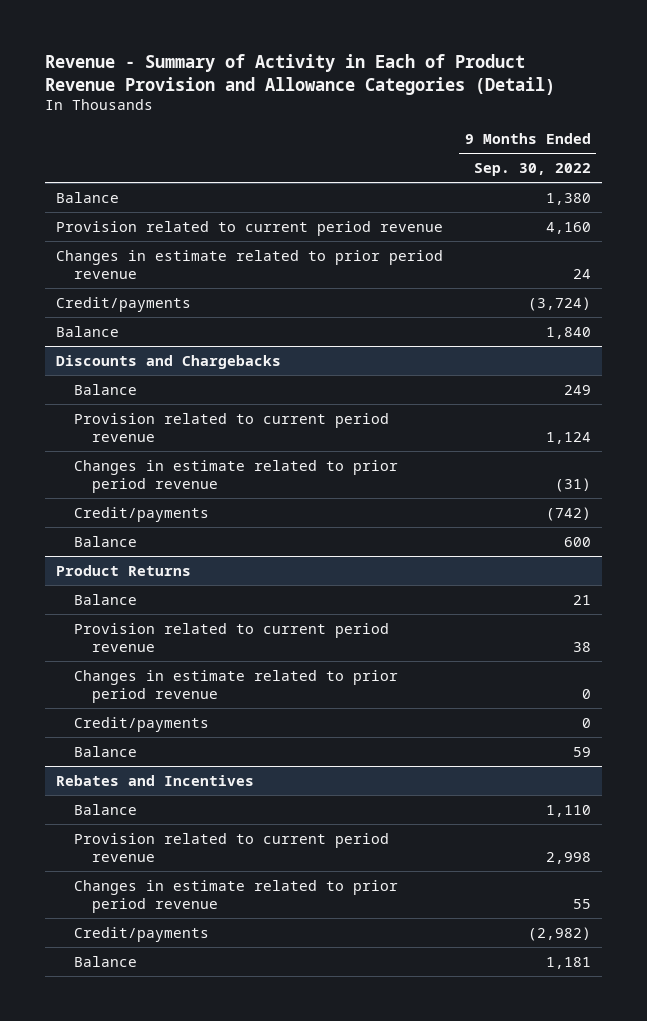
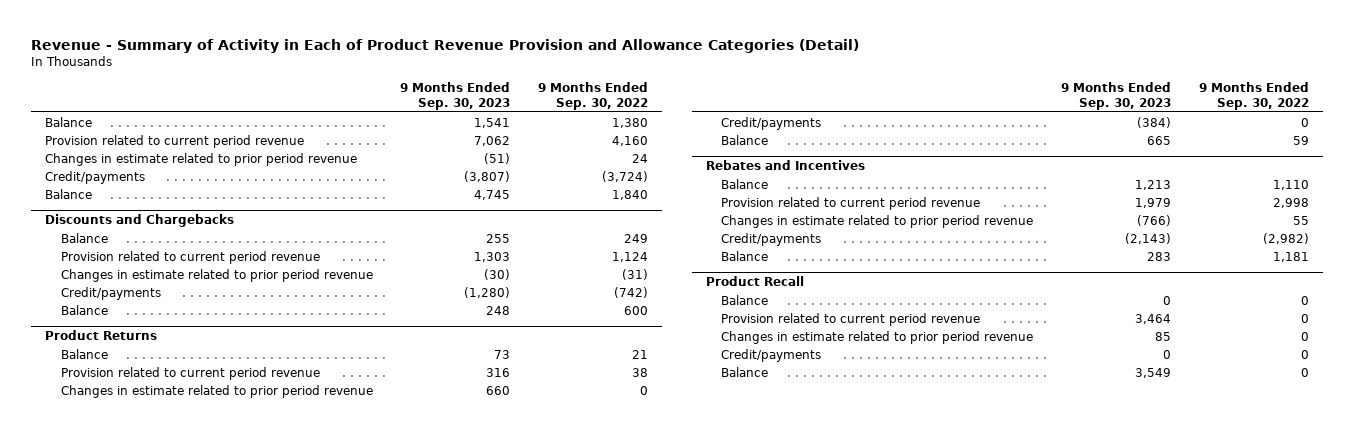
- | 9 Months Ended Sep. 30, 2022
+ | 9 Months Ended Sep. 30, 2023 | 9 Months Ended Sep. 30, 2022
+ Product Recall
+ Balance | 0 | 0
+ Provision related to current period revenue | 3,464 | 0
+ Changes in estimate related to prior period revenue | 85 | 0
+ Credit/payments | 0 | 0
+ Balance | 3,549 | 0

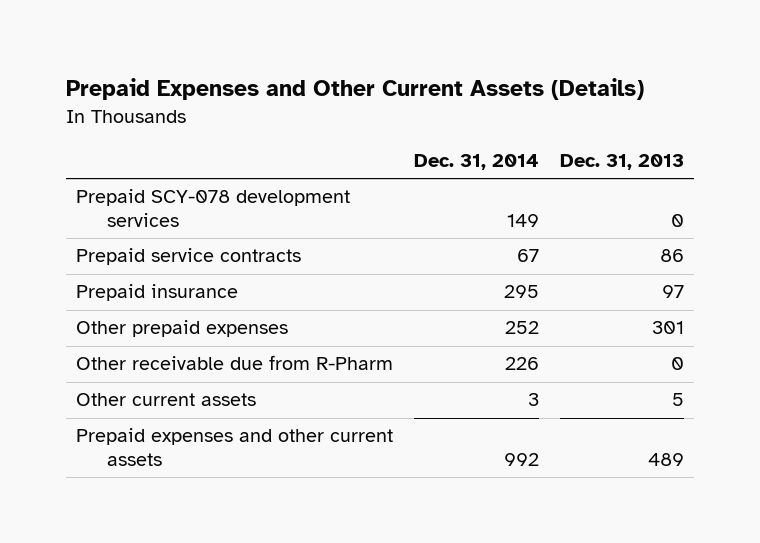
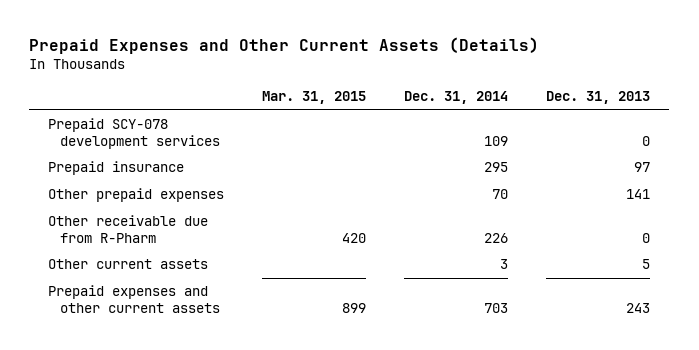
- | Dec. 31, 2014 | Dec. 31, 2013
+ | Mar. 31, 2015 | Dec. 31, 2014 | Dec. 31, 2013
- Prepaid SCY-078 development services | 149 | 0
- Prepaid service contracts | 67 | 86
+ Prepaid SCY-078 development services | | 109 | 0
- Other prepaid expenses | 252 | 301
+ Other prepaid expenses | | 70 | 141
- Prepaid expenses and other current assets | 992 | 489
+ Prepaid expenses and other current assets | 899 | 703 | 243

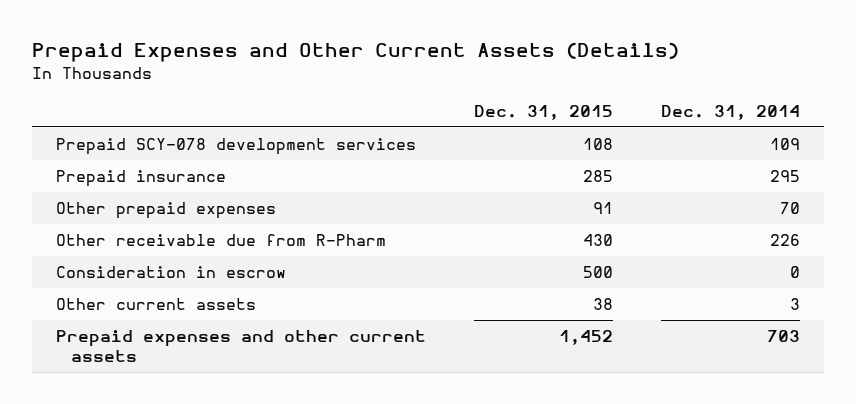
- | Mar. 31, 2015 | Dec. 31, 2014 | Dec. 31, 2013
+ | Dec. 31, 2015 | Dec. 31, 2014
+ Consideration in escrow | 500 | 0

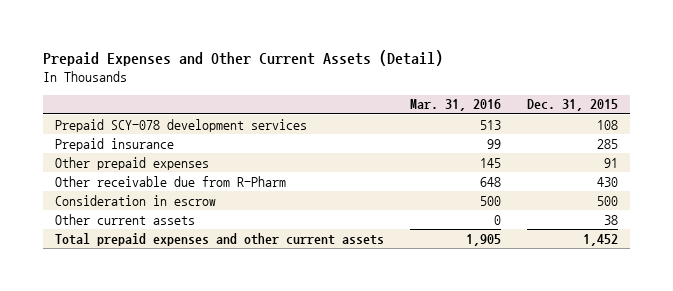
- Prepaid Expenses and Other Current Assets (Details)
+ Prepaid Expenses and Other Current Assets (Detail)
- | Dec. 31, 2015 | Dec. 31, 2014
+ | Mar. 31, 2016 | Dec. 31, 2015
- Prepaid expenses and other current assets | 1,452 | 703
+ Total prepaid expenses and other current assets | 1,905 | 1,452

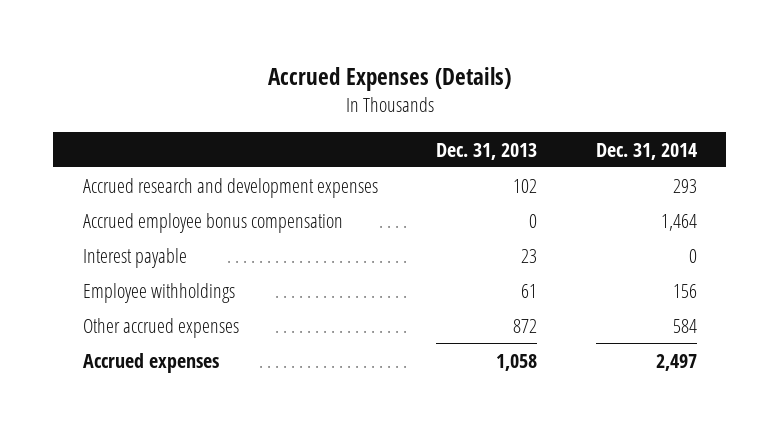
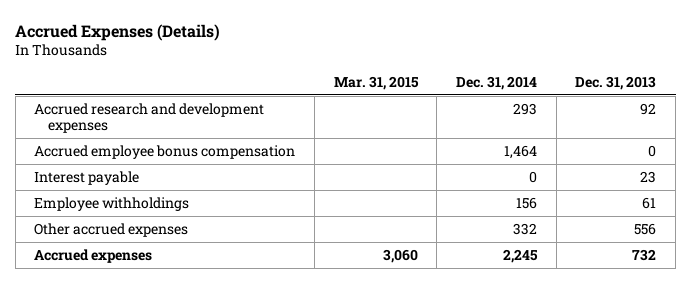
- | Dec. 31, 2013 | Dec. 31, 2014
+ | Mar. 31, 2015 | Dec. 31, 2014 | Dec. 31, 2013
- Accrued research and development expenses | 102 | 293
+ Accrued research and development expenses | | 293 | 92
- Other accrued expenses | 872 | 584
- Accrued expenses | 1,058 | 2,497
+ Other accrued expenses | | 332 | 556
+ Accrued expenses | 3,060 | 2,245 | 732

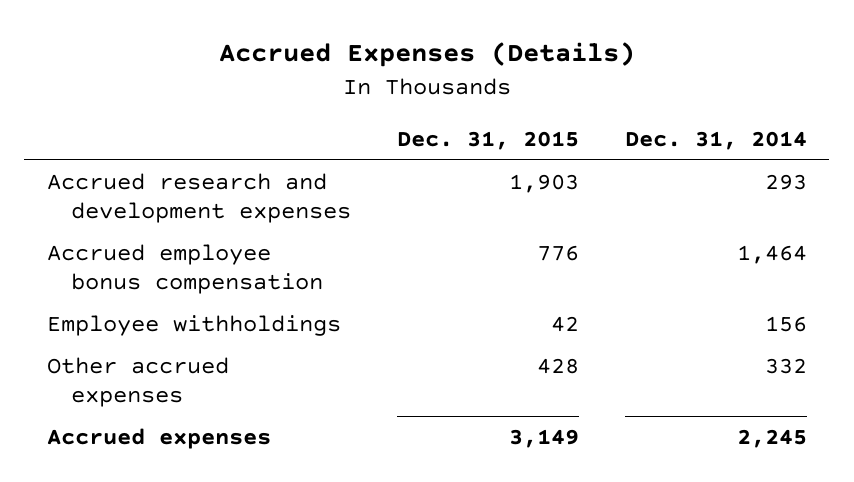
- | Mar. 31, 2015 | Dec. 31, 2014 | Dec. 31, 2013
+ | Dec. 31, 2015 | Dec. 31, 2014
- Interest payable | | 0 | 23

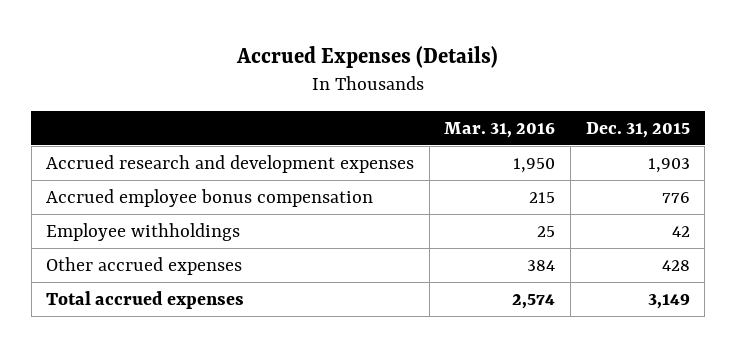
- | Dec. 31, 2015 | Dec. 31, 2014
+ | Mar. 31, 2016 | Dec. 31, 2015
- Accrued expenses | 3,149 | 2,245
+ Total accrued expenses | 2,574 | 3,149

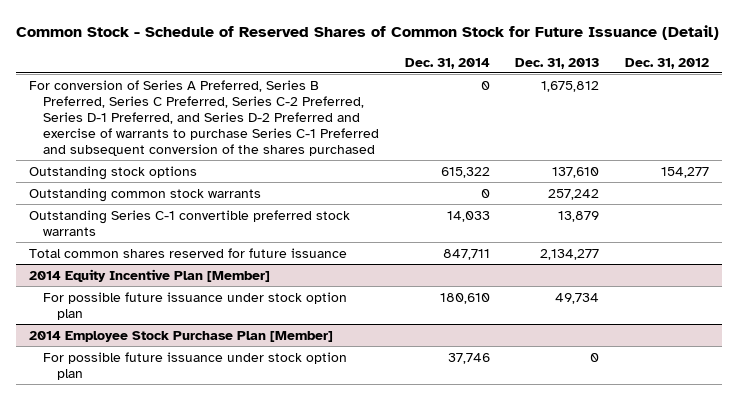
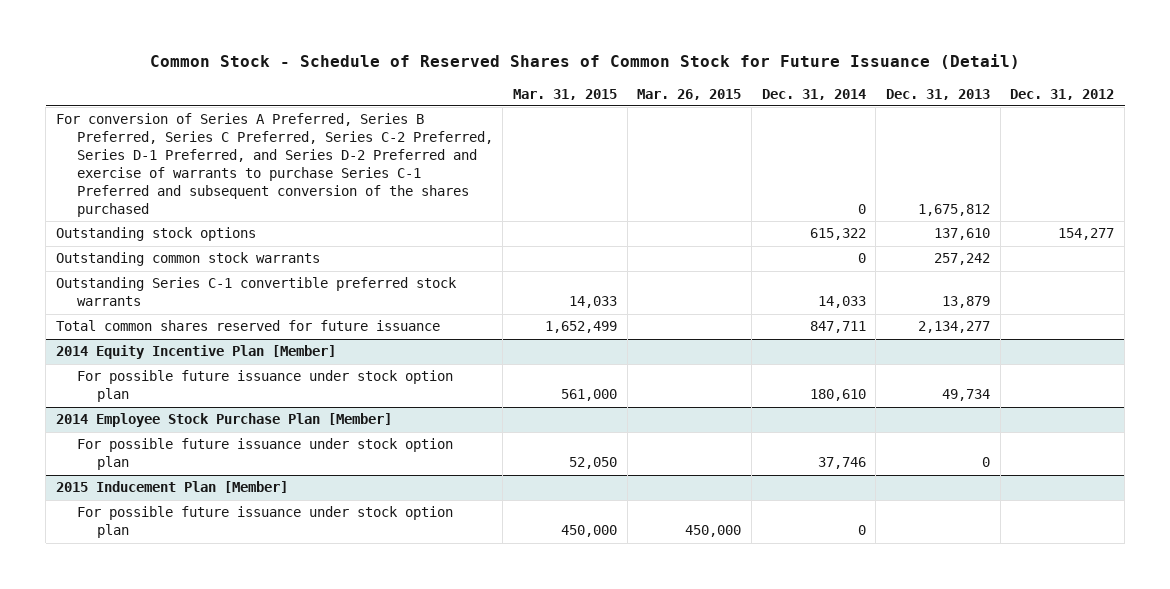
- | Dec. 31, 2014 | Dec. 31, 2013 | Dec. 31, 2012
+ | Mar. 31, 2015 | Mar. 26, 2015 | Dec. 31, 2014 | Dec. 31, 2013 | Dec. 31, 2012
+ 2015 Inducement Plan [Member]
+ For possible future issuance under stock option plan | 450,000 | 450,000 | 0 | |

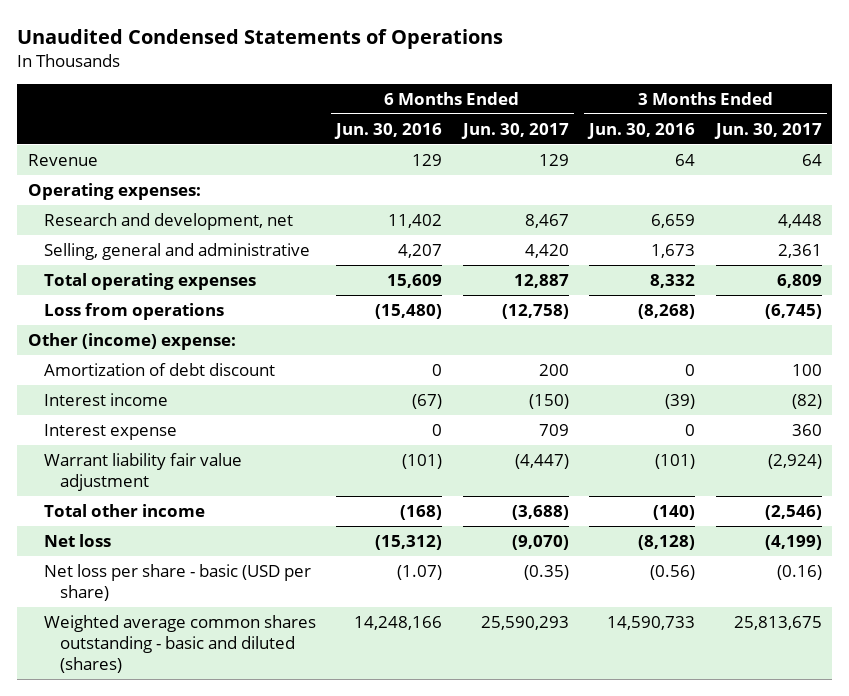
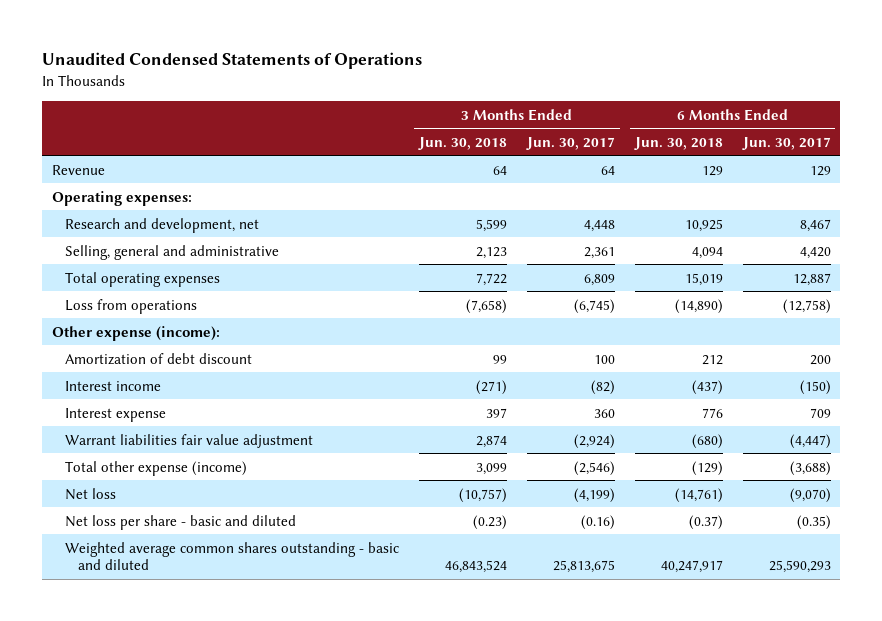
- | 6 Months Ended Jun. 30, 2016 | 6 Months Ended Jun. 30, 2017 | 3 Months Ended Jun. 30, 2016 | 3 Months Ended Jun. 30, 2017
+ | 3 Months Ended Jun. 30, 2018 | 3 Months Ended Jun. 30, 2017 | 6 Months Ended Jun. 30, 2018 | 6 Months Ended Jun. 30, 2017
- Other (income) expense:
+ Other expense (income):
- Warrant liability fair value adjustment | (101) | (4,447) | (101) | (2,924)
- Total other income | (168) | (3,688) | (140) | (2,546)
+ Warrant liabilities fair value adjustment | 2,874 | (2,924) | (680) | (4,447)
+ Total other expense (income) | 3,099 | (2,546) | (129) | (3,688)
- Net loss per share - basic (USD per share) | (1.07) | (0.35) | (0.56) | (0.16)
- Weighted average common shares outstanding - basic and diluted (shares) | 14,248,166 | 25,590,293 | 14,590,733 | 25,813,675
+ Net loss per share - basic and diluted | (0.23) | (0.16) | (0.37) | (0.35)
+ Weighted average common shares outstanding - basic and diluted | 46,843,524 | 25,813,675 | 40,247,917 | 25,590,293

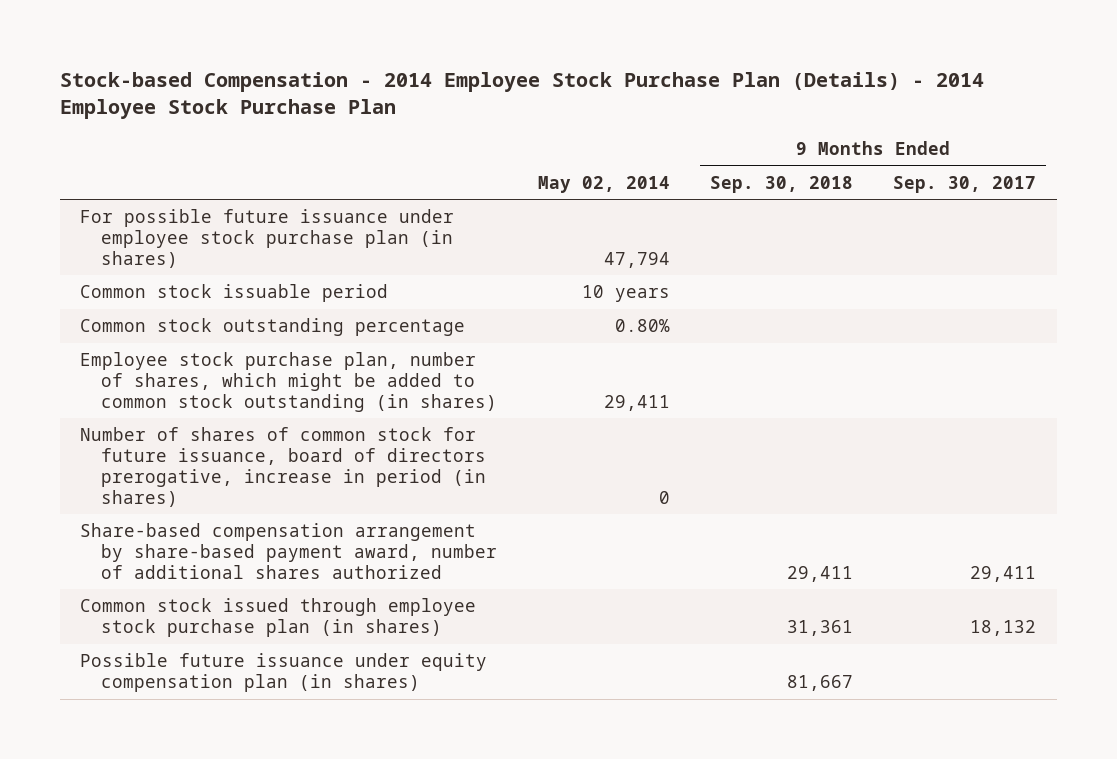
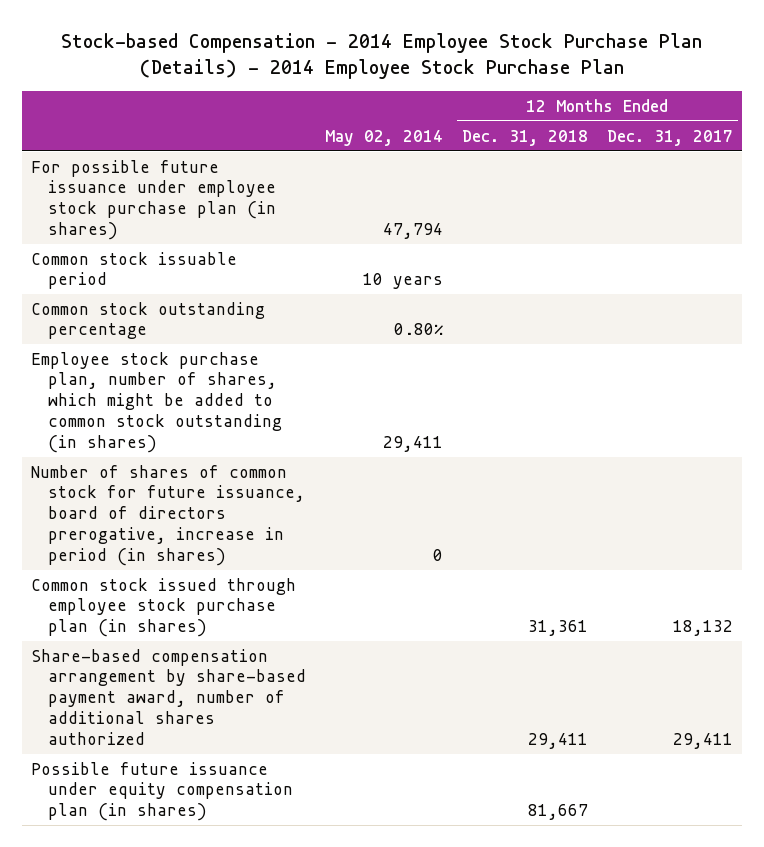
- | May 02, 2014 | 9 Months Ended Sep. 30, 2018 | 9 Months Ended Sep. 30, 2017
+ | May 02, 2014 | 12 Months Ended Dec. 31, 2018 | 12 Months Ended Dec. 31, 2017
moved down: Share-based compensation arrangement by share-based payment award, number of additional shares authorized | | 29,411 | 29,411

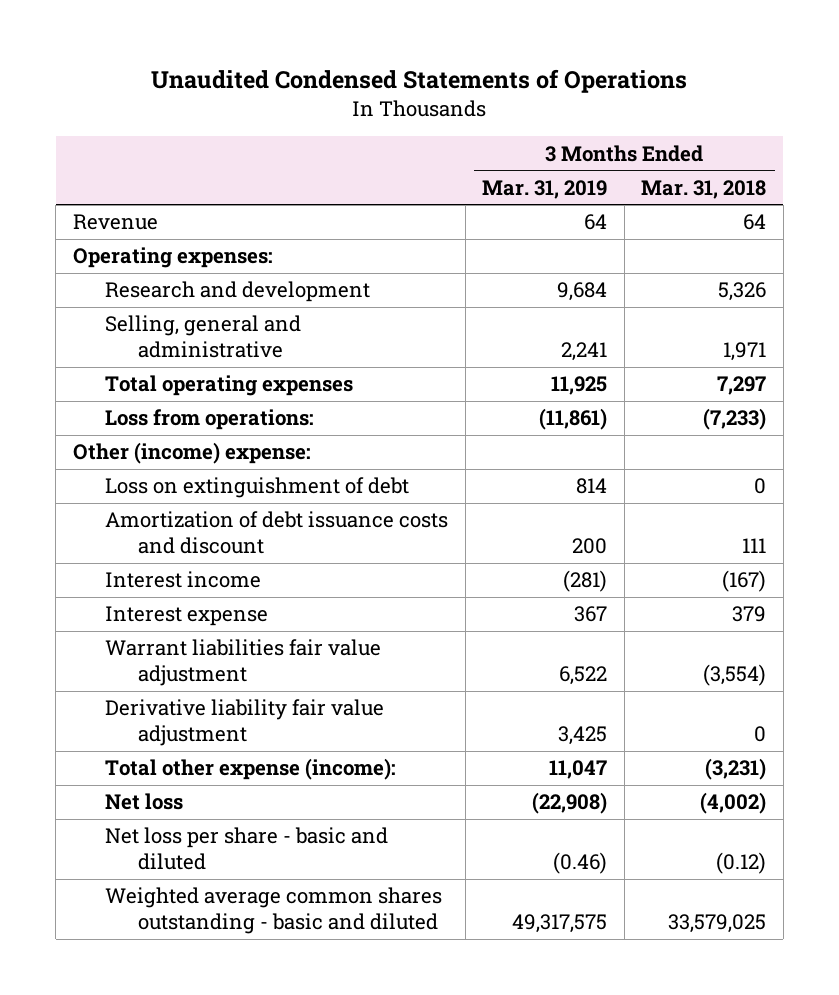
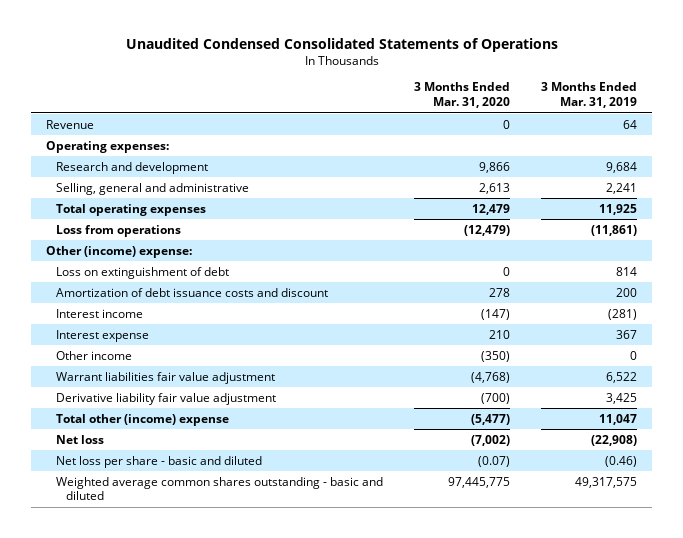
- Unaudited Condensed Statements of Operations
+ Unaudited Condensed Consolidated Statements of Operations
- | 3 Months Ended Mar. 31, 2019 | 3 Months Ended Mar. 31, 2018
+ | 3 Months Ended Mar. 31, 2020 | 3 Months Ended Mar. 31, 2019
- Loss from operations: | (11,861) | (7,233)
+ Loss from operations | (12,479) | (11,861)
+ Other income | (350) | 0
- Total other expense (income): | 11,047 | (3,231)
+ Total other (income) expense | (5,477) | 11,047

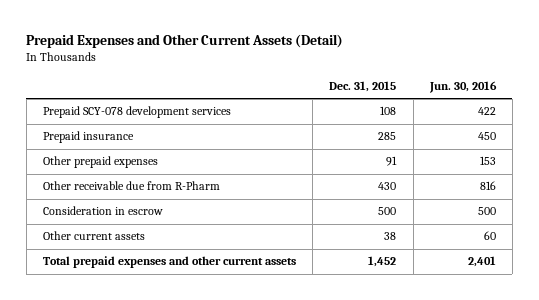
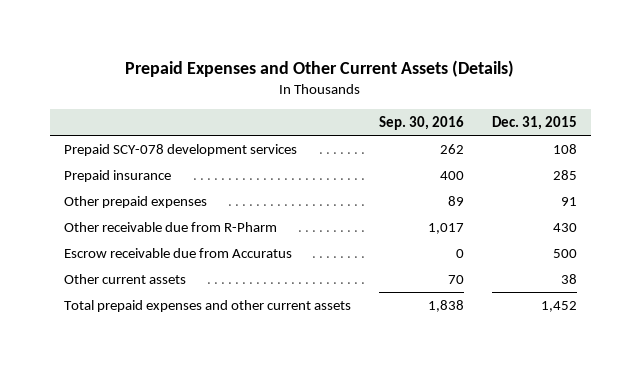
- Prepaid Expenses and Other Current Assets (Detail)
+ Prepaid Expenses and Other Current Assets (Details)
- | Dec. 31, 2015 | Jun. 30, 2016
+ | Sep. 30, 2016 | Dec. 31, 2015
- Consideration in escrow | 500 | 500
+ Escrow receivable due from Accuratus | 0 | 500

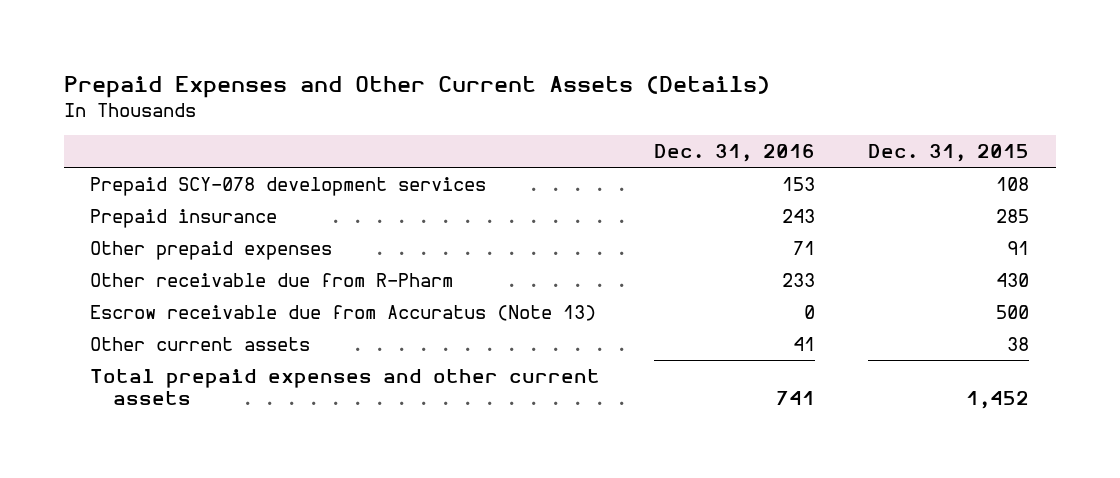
- | Sep. 30, 2016 | Dec. 31, 2015
+ | Dec. 31, 2016 | Dec. 31, 2015
- Escrow receivable due from Accuratus | 0 | 500
+ Escrow receivable due from Accuratus (Note 13) | 0 | 500

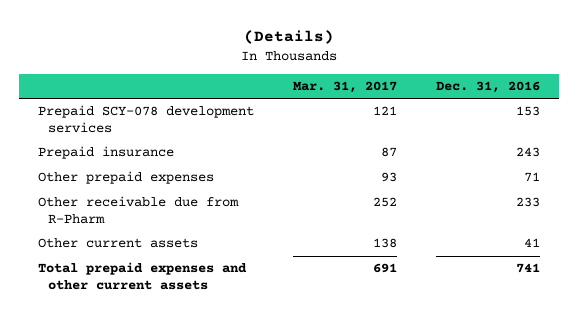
- Prepaid Expenses and Other Current Assets (Details)
+ (Details)
- | Dec. 31, 2016 | Dec. 31, 2015
+ | Mar. 31, 2017 | Dec. 31, 2016
- Escrow receivable due from Accuratus (Note 13) | 0 | 500

